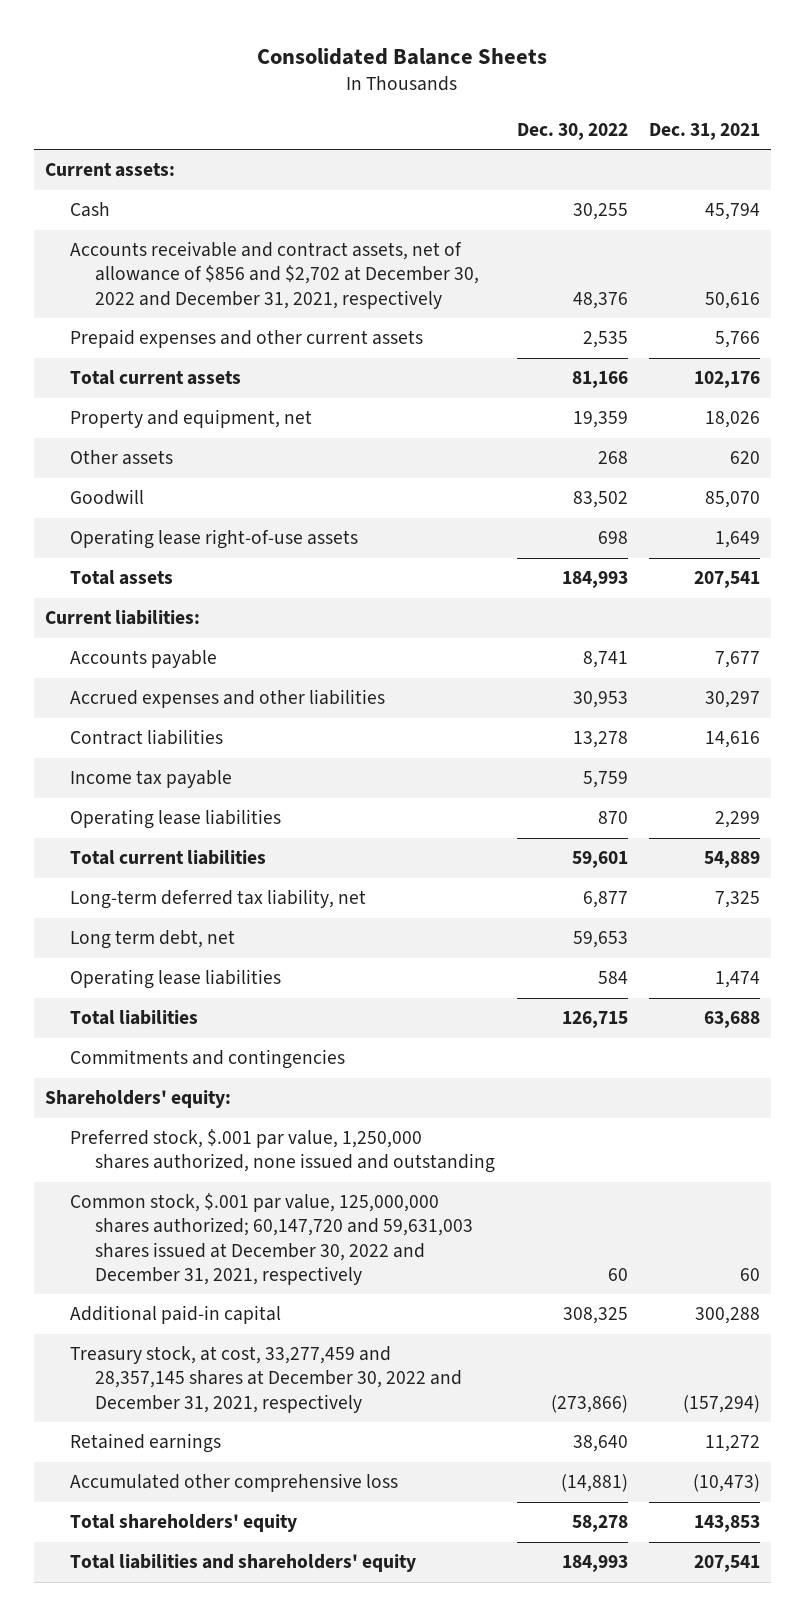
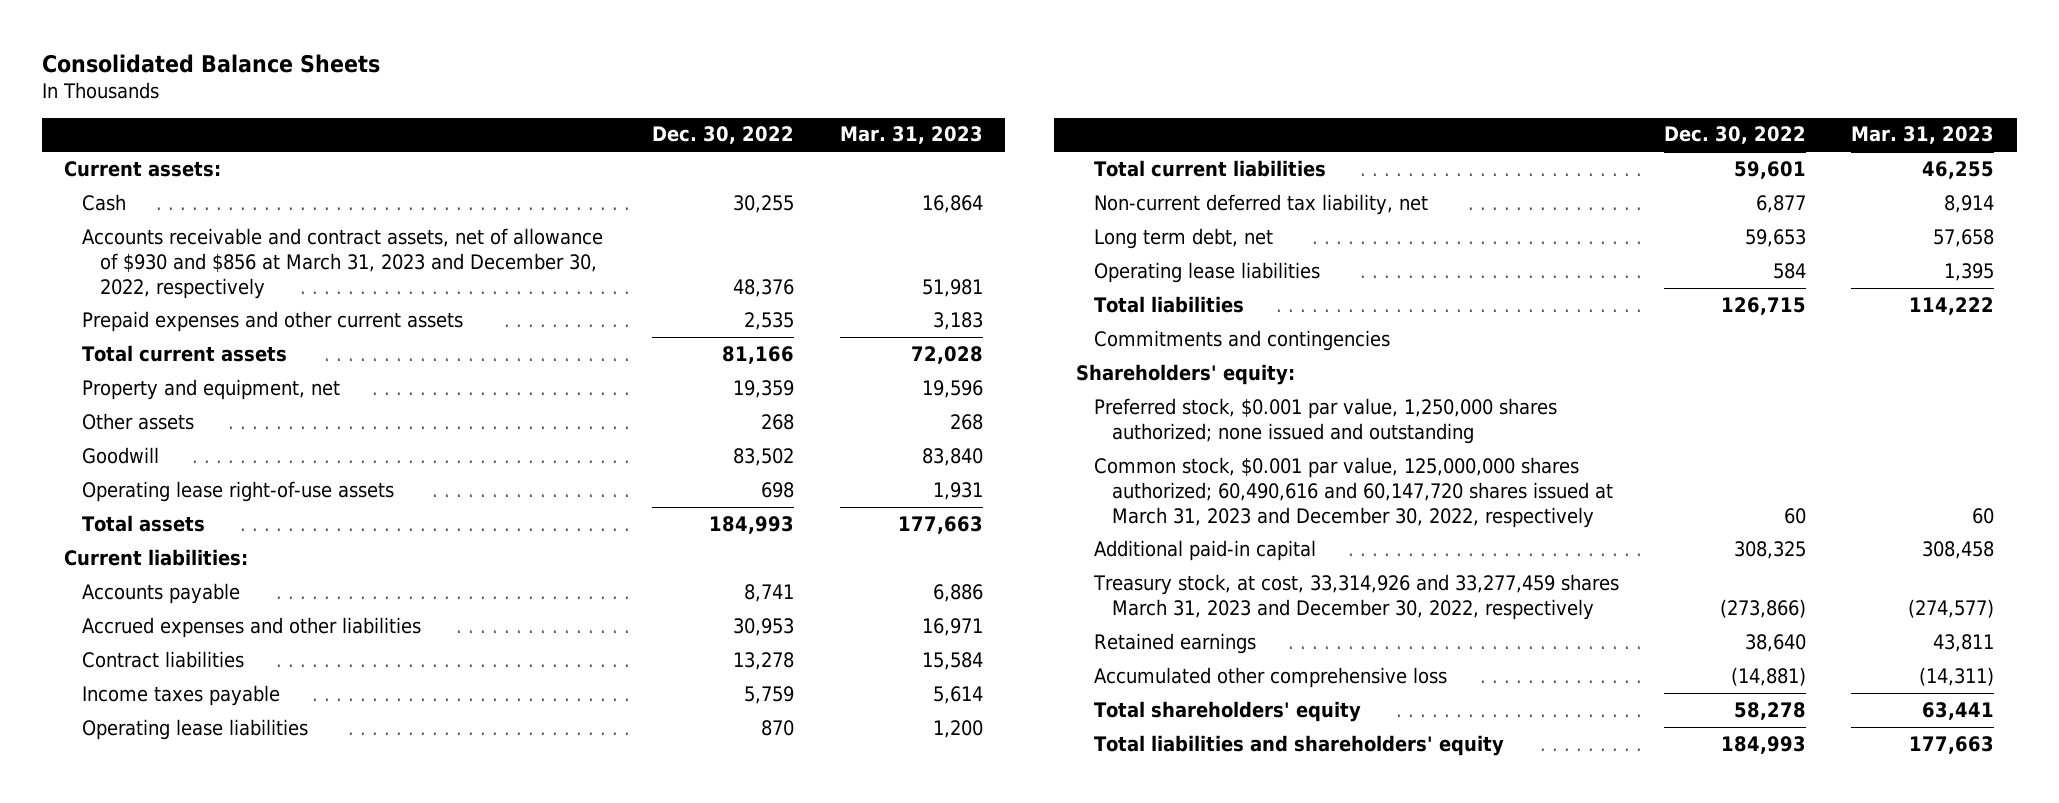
- | Dec. 30, 2022 | Dec. 31, 2021
+ | Dec. 30, 2022 | Mar. 31, 2023
- Accounts receivable and contract assets, net of allowance of $856 and $2,702 at December 30, 2022 and December 31, 2021, respectively | 48,376 | 50,616
+ Accounts receivable and contract assets, net of allowance of $930 and $856 at March 31, 2023 and December 30, 2022, respectively | 48,376 | 51,981
- Income tax payable | 5,759 |
+ Income taxes payable | 5,759 | 5,614
- Long-term deferred tax liability, net | 6,877 | 7,325
+ Non-current deferred tax liability, net | 6,877 | 8,914
- Preferred stock, $.001 par value, 1,250,000 shares authorized, none issued and outstanding
- Common stock, $.001 par value, 125,000,000 shares authorized; 60,147,720 and 59,631,003 shares issued at December 30, 2022 and December 31, 2021, respectively | 60 | 60
+ Preferred stock, $0.001 par value, 1,250,000 shares authorized; none issued and outstanding
+ Common stock, $0.001 par value, 125,000,000 shares authorized; 60,490,616 and 60,147,720 shares issued at March 31, 2023 and December 30, 2022, respectively | 60 | 60
- Treasury stock, at cost, 33,277,459 and 28,357,145 shares at December 30, 2022 and December 31, 2021, respectively | (273,866) | (157,294)
+ Treasury stock, at cost, 33,314,926 and 33,277,459 shares March 31, 2023 and December 30, 2022, respectively | (273,866) | (274,577)

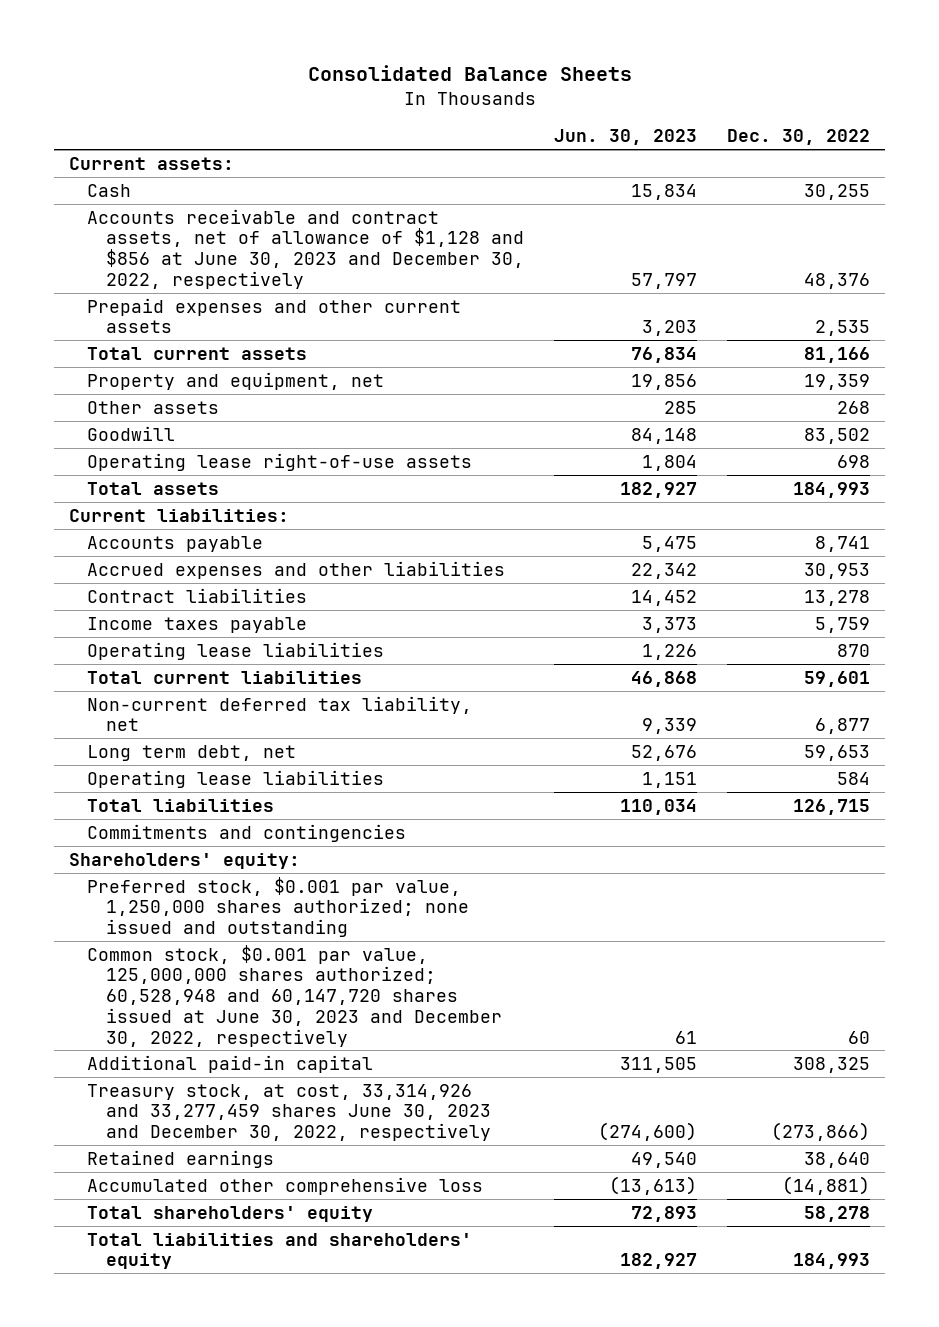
- | Dec. 30, 2022 | Mar. 31, 2023
+ | Jun. 30, 2023 | Dec. 30, 2022
- Accounts receivable and contract assets, net of allowance of $930 and $856 at March 31, 2023 and December 30, 2022, respectively | 48,376 | 51,981
+ Accounts receivable and contract assets, net of allowance of $1,128 and $856 at June 30, 2023 and December 30, 2022, respectively | 57,797 | 48,376
- Common stock, $0.001 par value, 125,000,000 shares authorized; 60,490,616 and 60,147,720 shares issued at March 31, 2023 and December 30, 2022, respectively | 60 | 60
+ Common stock, $0.001 par value, 125,000,000 shares authorized; 60,528,948 and 60,147,720 shares issued at June 30, 2023 and December 30, 2022, respectively | 61 | 60
- Treasury stock, at cost, 33,314,926 and 33,277,459 shares March 31, 2023 and December 30, 2022, respectively | (273,866) | (274,577)
+ Treasury stock, at cost, 33,314,926 and 33,277,459 shares June 30, 2023 and December 30, 2022, respectively | (274,600) | (273,866)

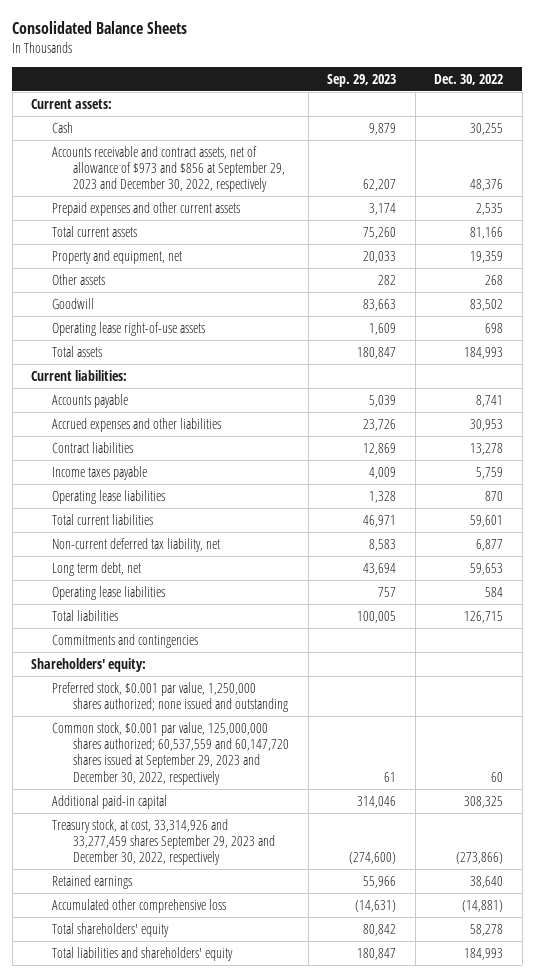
- | Jun. 30, 2023 | Dec. 30, 2022
+ | Sep. 29, 2023 | Dec. 30, 2022
- Accounts receivable and contract assets, net of allowance of $1,128 and $856 at June 30, 2023 and December 30, 2022, respectively | 57,797 | 48,376
+ Accounts receivable and contract assets, net of allowance of $973 and $856 at September 29, 2023 and December 30, 2022, respectively | 62,207 | 48,376
- Common stock, $0.001 par value, 125,000,000 shares authorized; 60,528,948 and 60,147,720 shares issued at June 30, 2023 and December 30, 2022, respectively | 61 | 60
+ Common stock, $0.001 par value, 125,000,000 shares authorized; 60,537,559 and 60,147,720 shares issued at September 29, 2023 and December 30, 2022, respectively | 61 | 60
- Treasury stock, at cost, 33,314,926 and 33,277,459 shares June 30, 2023 and December 30, 2022, respectively | (274,600) | (273,866)
+ Treasury stock, at cost, 33,314,926 and 33,277,459 shares September 29, 2023 and December 30, 2022, respectively | (274,600) | (273,866)

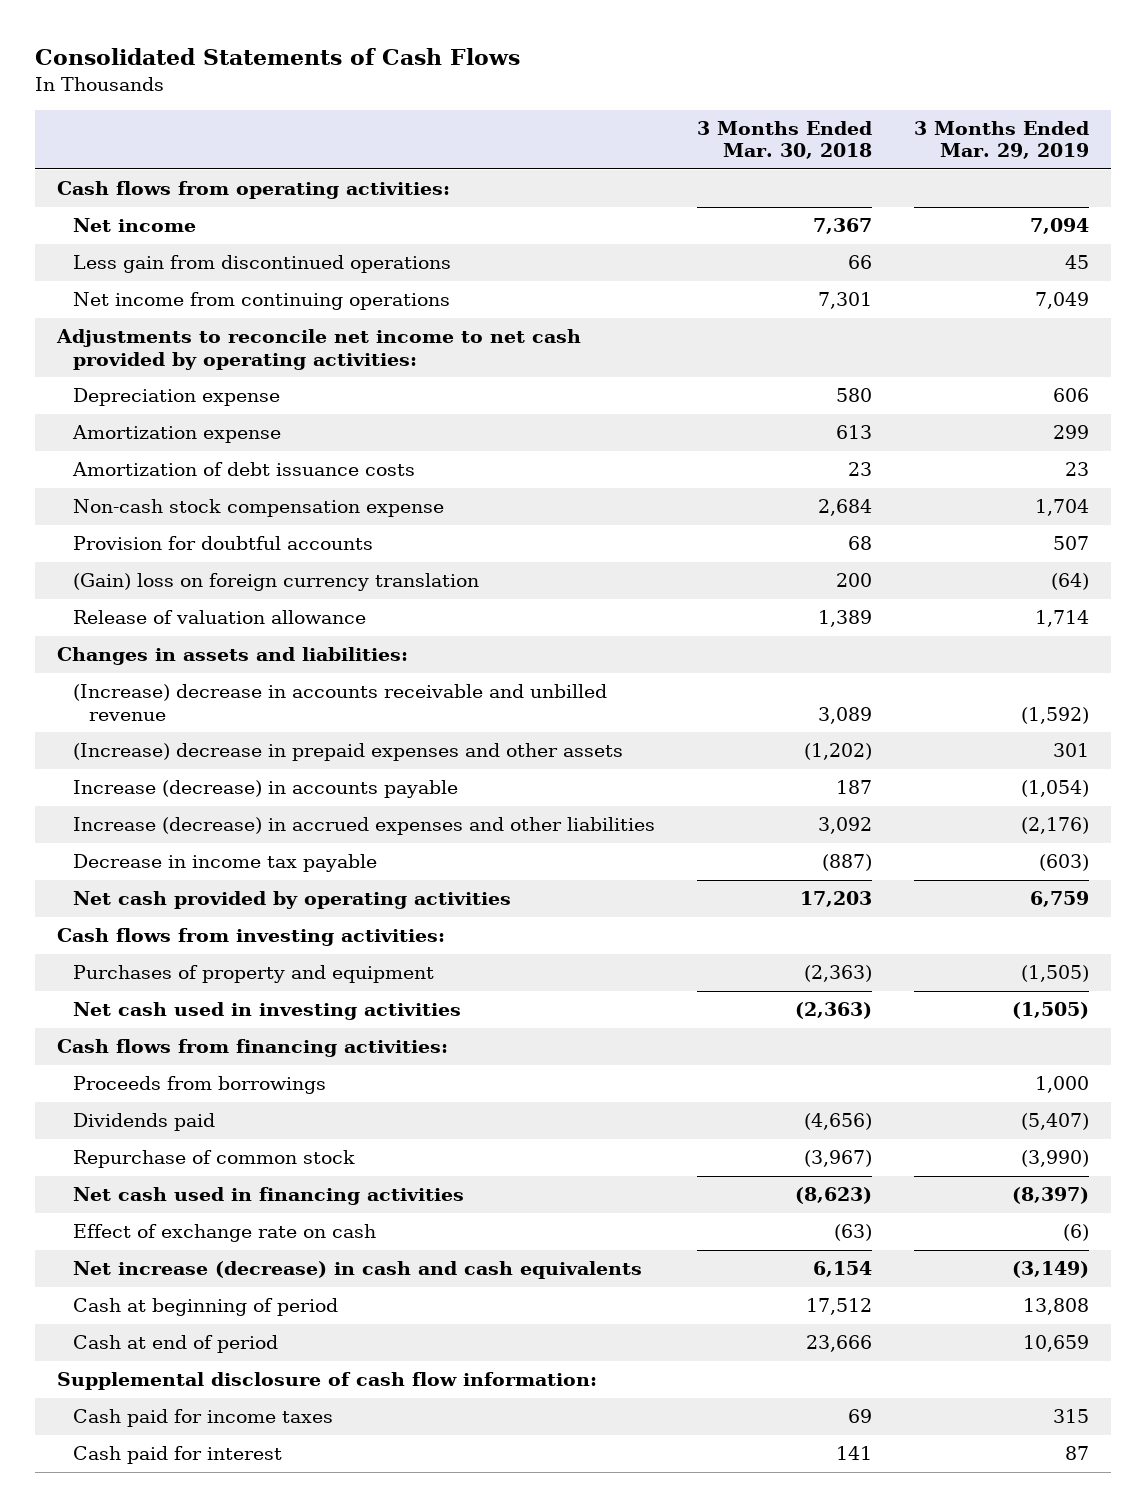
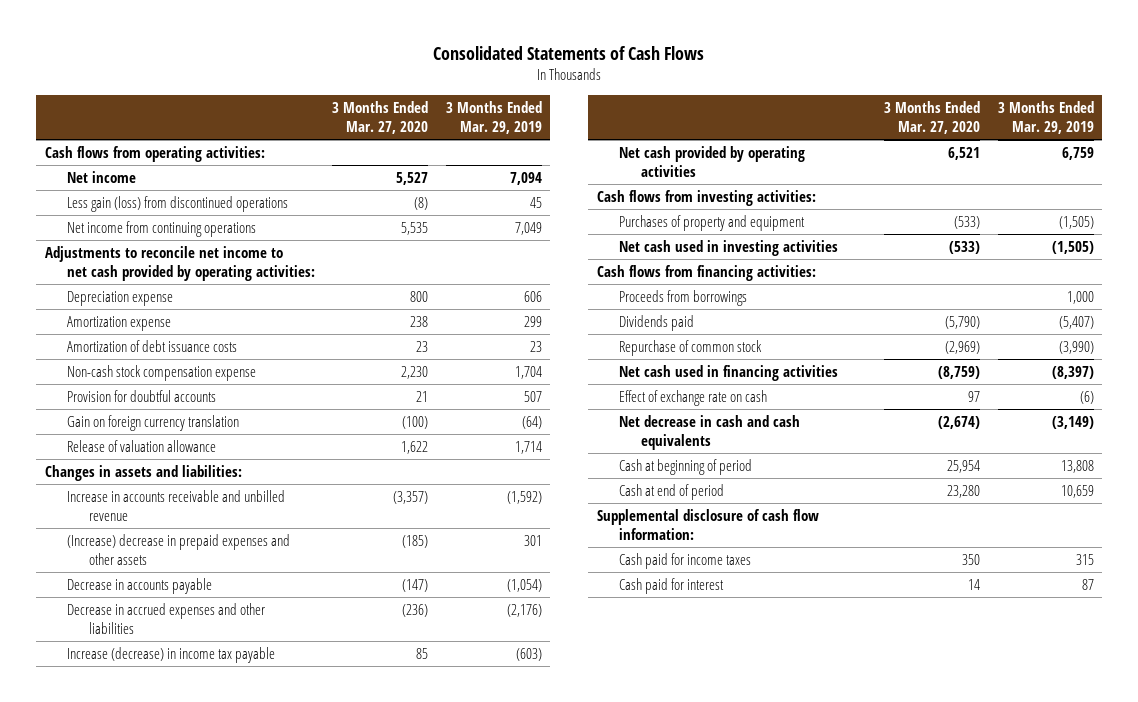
- | 3 Months Ended Mar. 30, 2018 | 3 Months Ended Mar. 29, 2019
+ | 3 Months Ended Mar. 27, 2020 | 3 Months Ended Mar. 29, 2019
- Less gain from discontinued operations | 66 | 45
+ Less gain (loss) from discontinued operations | (8) | 45
- (Gain) loss on foreign currency translation | 200 | (64)
+ Gain on foreign currency translation | (100) | (64)
- (Increase) decrease in accounts receivable and unbilled revenue | 3,089 | (1,592)
+ Increase in accounts receivable and unbilled revenue | (3,357) | (1,592)
- Increase (decrease) in accounts payable | 187 | (1,054)
- Increase (decrease) in accrued expenses and other liabilities | 3,092 | (2,176)
- Decrease in income tax payable | (887) | (603)
+ Decrease in accounts payable | (147) | (1,054)
+ Decrease in accrued expenses and other liabilities | (236) | (2,176)
+ Increase (decrease) in income tax payable | 85 | (603)
- Net increase (decrease) in cash and cash equivalents | 6,154 | (3,149)
+ Net decrease in cash and cash equivalents | (2,674) | (3,149)

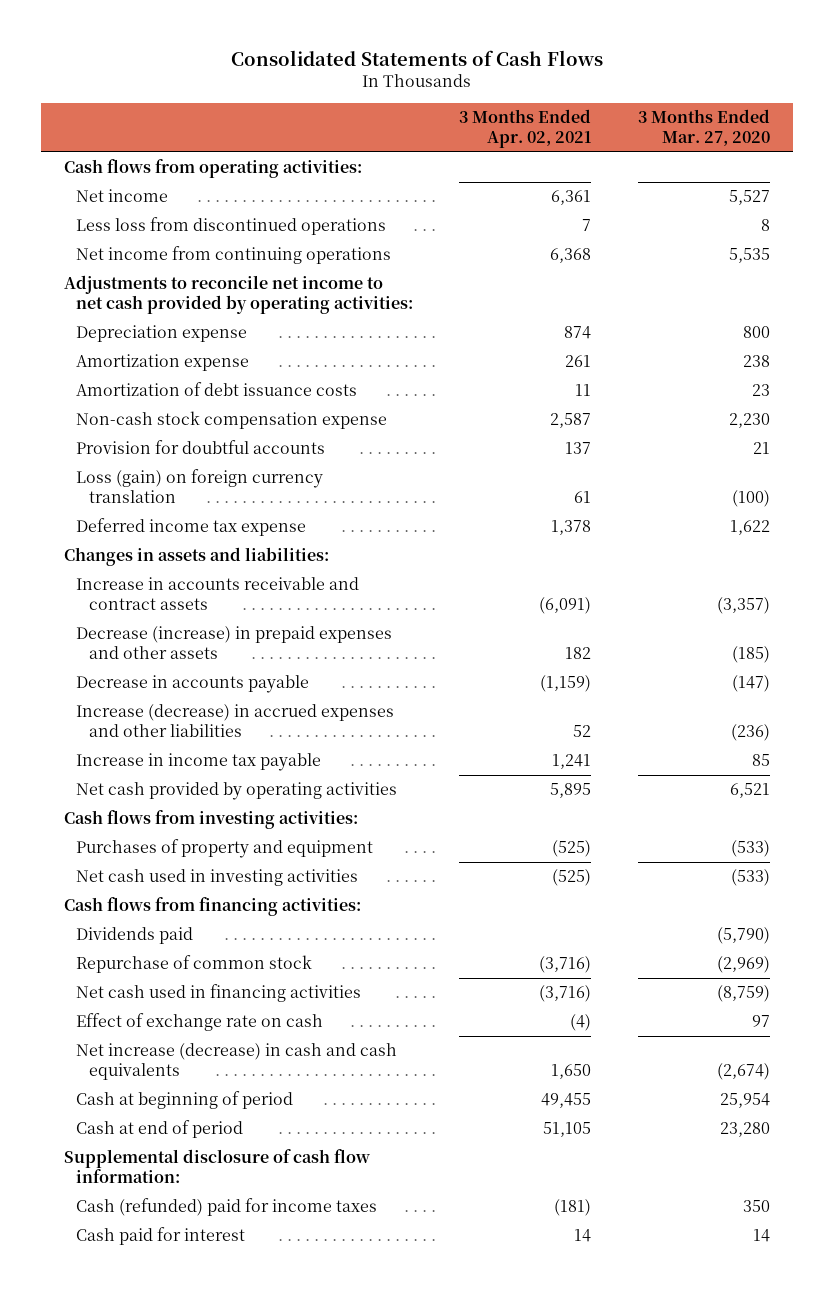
- | 3 Months Ended Mar. 27, 2020 | 3 Months Ended Mar. 29, 2019
+ | 3 Months Ended Apr. 02, 2021 | 3 Months Ended Mar. 27, 2020
- Less gain (loss) from discontinued operations | (8) | 45
+ Less loss from discontinued operations | 7 | 8
- Gain on foreign currency translation | (100) | (64)
- Release of valuation allowance | 1,622 | 1,714
+ Loss (gain) on foreign currency translation | 61 | (100)
+ Deferred income tax expense | 1,378 | 1,622
- Increase in accounts receivable and unbilled revenue | (3,357) | (1,592)
- (Increase) decrease in prepaid expenses and other assets | (185) | 301
+ Increase in accounts receivable and contract assets | (6,091) | (3,357)
+ Decrease (increase) in prepaid expenses and other assets | 182 | (185)
- Decrease in accrued expenses and other liabilities | (236) | (2,176)
- Increase (decrease) in income tax payable | 85 | (603)
+ Increase (decrease) in accrued expenses and other liabilities | 52 | (236)
+ Increase in income tax payable | 1,241 | 85
- Proceeds from borrowings | | 1,000
- Net decrease in cash and cash equivalents | (2,674) | (3,149)
+ Net increase (decrease) in cash and cash equivalents | 1,650 | (2,674)
- Cash paid for income taxes | 350 | 315
+ Cash (refunded) paid for income taxes | (181) | 350

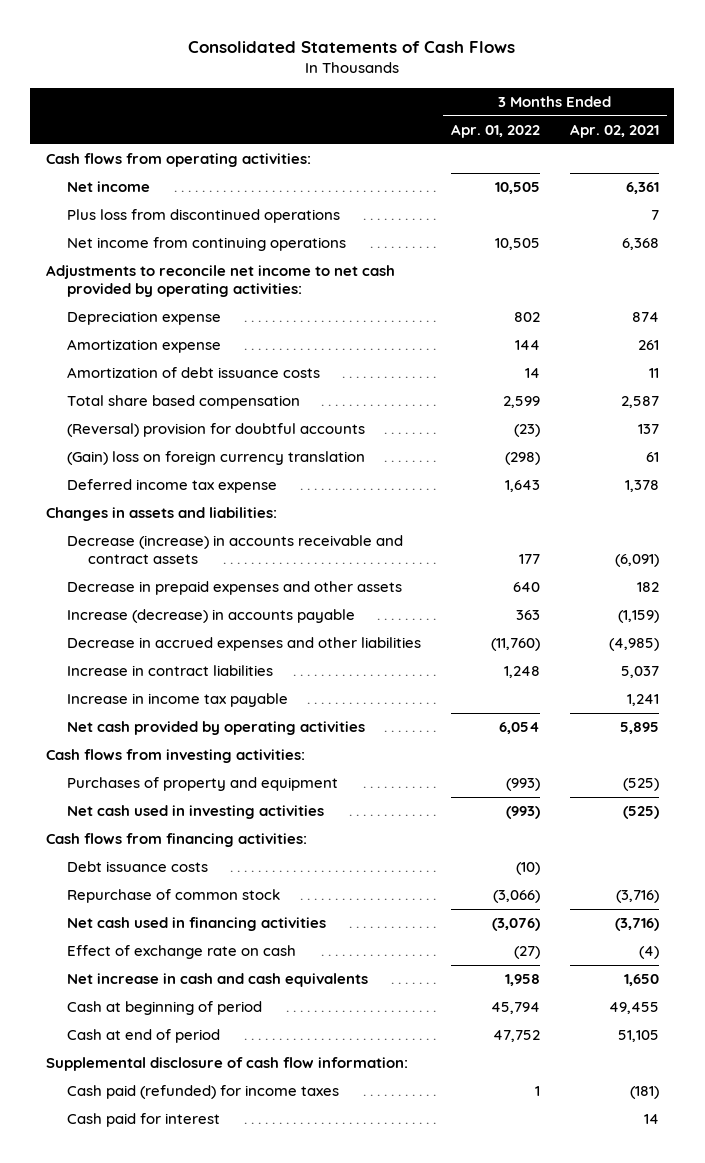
- | 3 Months Ended Apr. 02, 2021 | 3 Months Ended Mar. 27, 2020
+ | 3 Months Ended Apr. 01, 2022 | 3 Months Ended Apr. 02, 2021
- Less loss from discontinued operations | 7 | 8
+ Plus loss from discontinued operations | | 7
- Non-cash stock compensation expense | 2,587 | 2,230
- Provision for doubtful accounts | 137 | 21
- Loss (gain) on foreign currency translation | 61 | (100)
+ Total share based compensation | 2,599 | 2,587
+ (Reversal) provision for doubtful accounts | (23) | 137
+ (Gain) loss on foreign currency translation | (298) | 61
- Increase in accounts receivable and contract assets | (6,091) | (3,357)
- Decrease (increase) in prepaid expenses and other assets | 182 | (185)
- Decrease in accounts payable | (1,159) | (147)
- Increase (decrease) in accrued expenses and other liabilities | 52 | (236)
+ Decrease (increase) in accounts receivable and contract assets | 177 | (6,091)
+ Decrease in prepaid expenses and other assets | 640 | 182
+ Increase (decrease) in accounts payable | 363 | (1,159)
+ Decrease in accrued expenses and other liabilities | (11,760) | (4,985)
+ Increase in contract liabilities | 1,248 | 5,037
- Dividends paid | | (5,790)
+ Debt issuance costs | (10) |
- Net increase (decrease) in cash and cash equivalents | 1,650 | (2,674)
+ Net increase in cash and cash equivalents | 1,958 | 1,650
- Cash (refunded) paid for income taxes | (181) | 350
+ Cash paid (refunded) for income taxes | 1 | (181)

